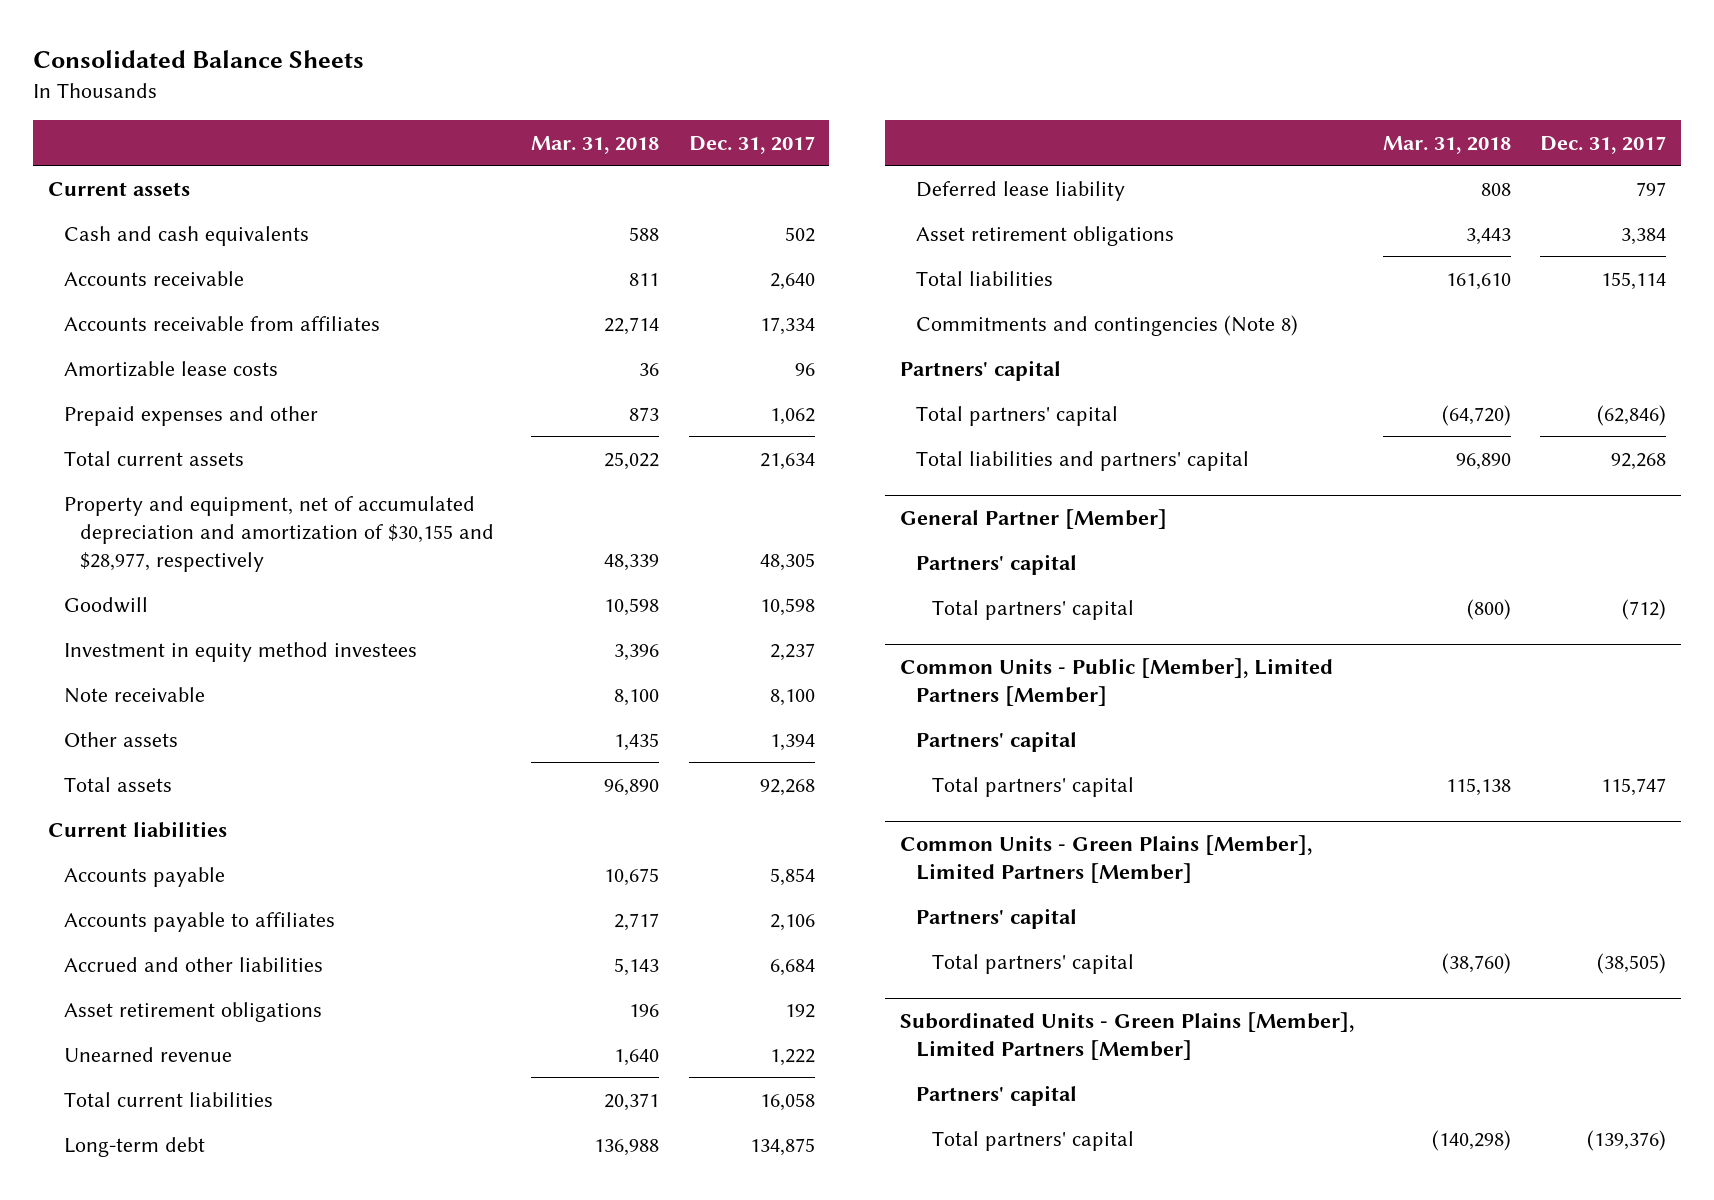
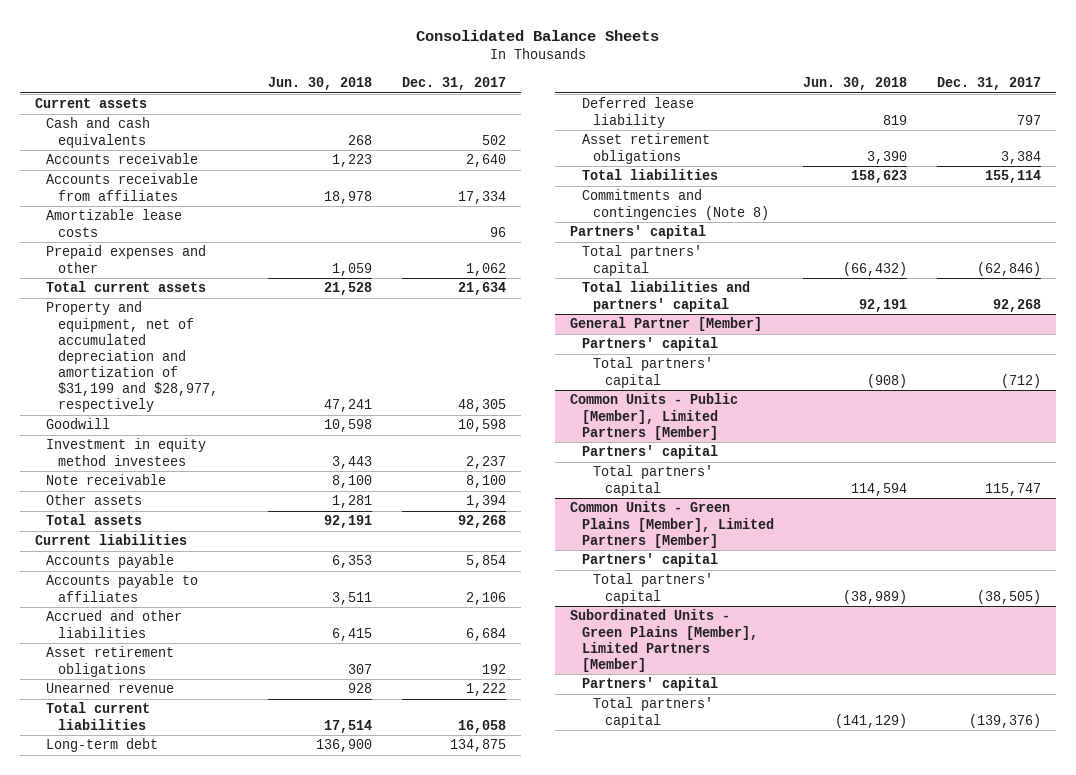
- | Mar. 31, 2018 | Dec. 31, 2017
+ | Jun. 30, 2018 | Dec. 31, 2017
- Property and equipment, net of accumulated depreciation and amortization of $30,155 and $28,977, respectively | 48,339 | 48,305
+ Property and equipment, net of accumulated depreciation and amortization of $31,199 and $28,977, respectively | 47,241 | 48,305

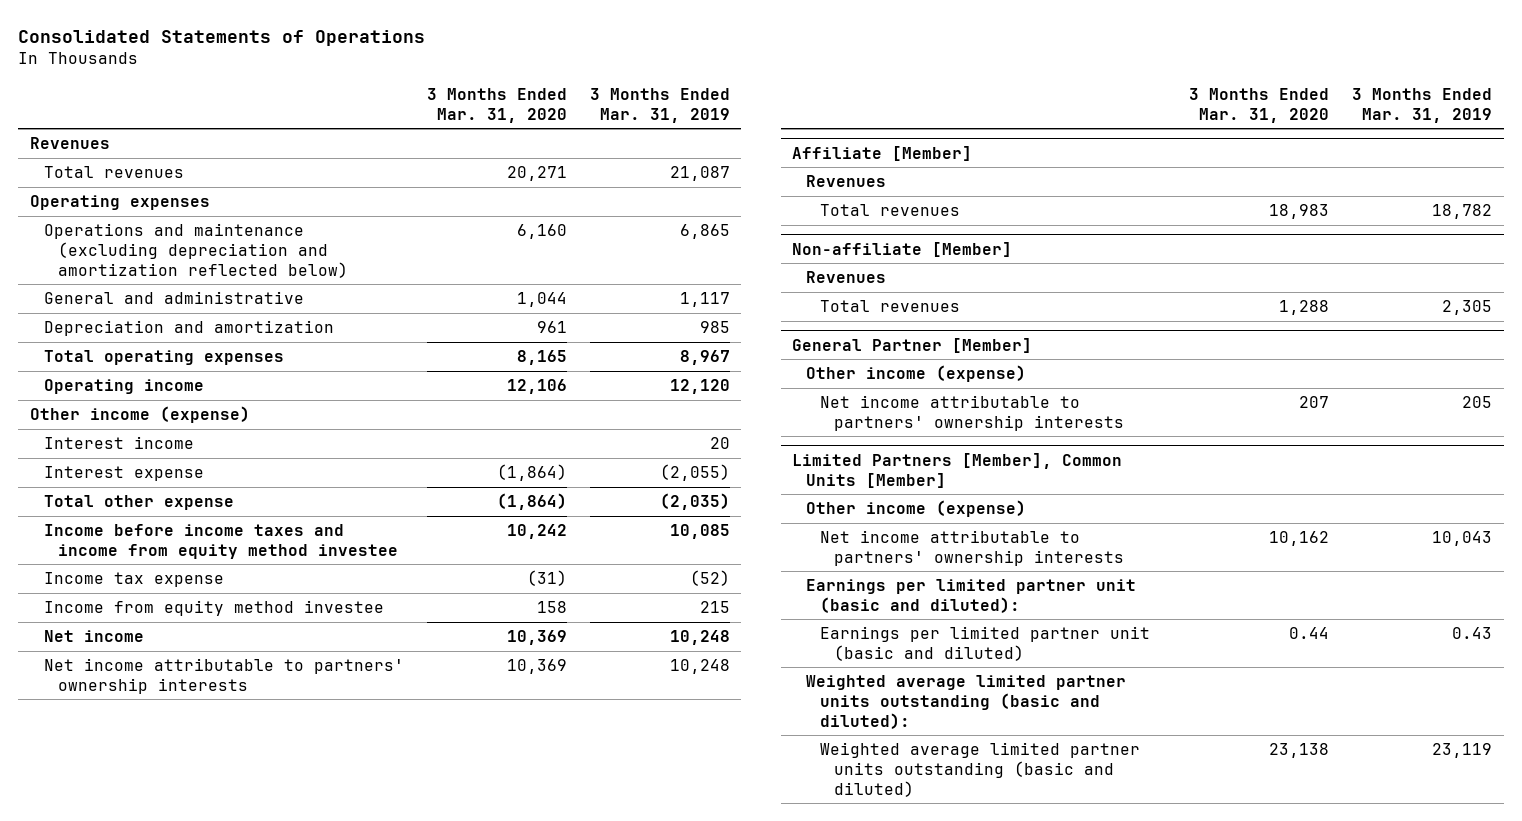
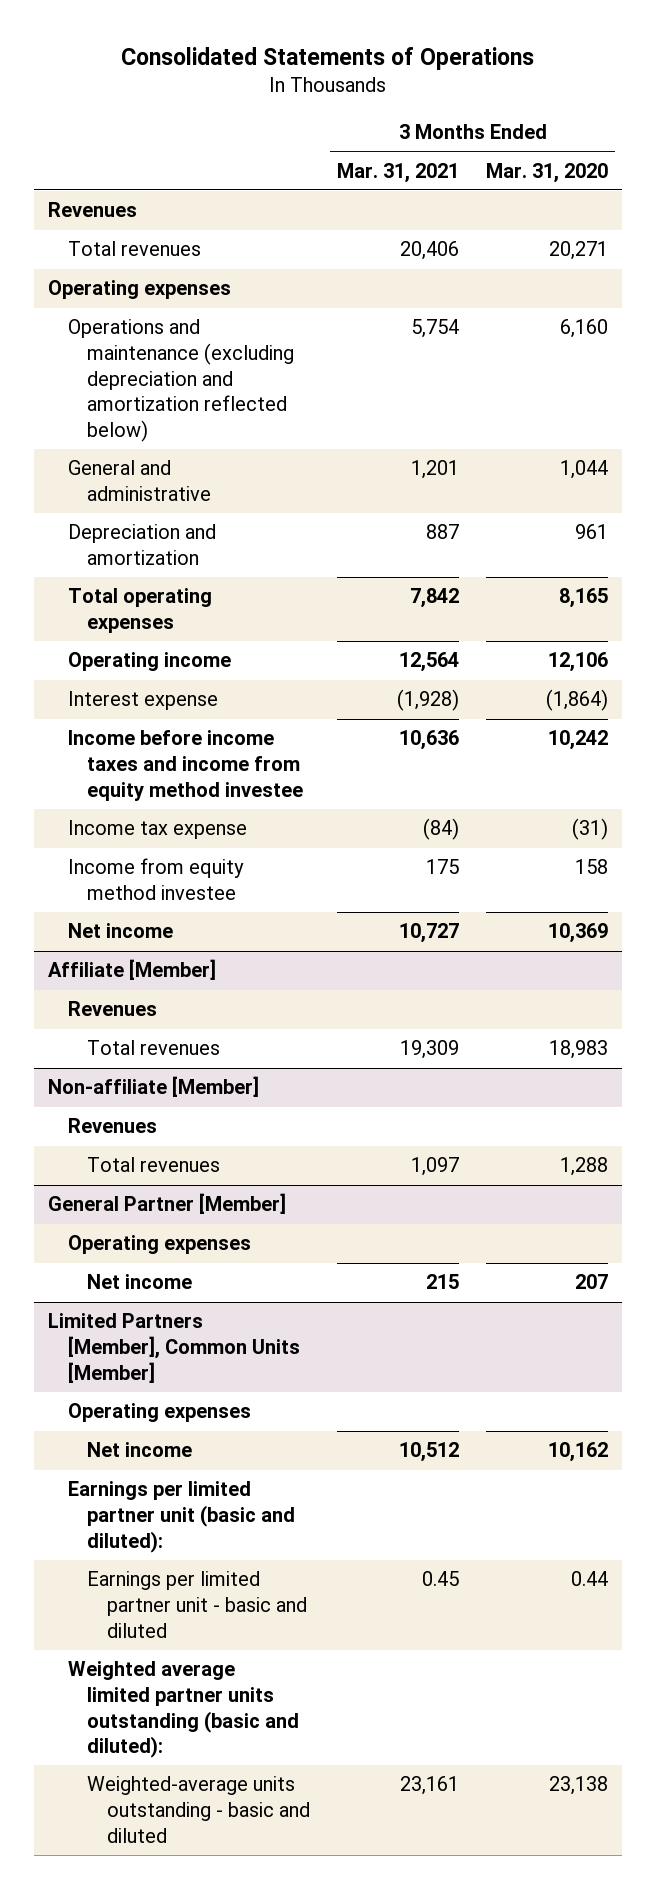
- | 3 Months Ended Mar. 31, 2020 | 3 Months Ended Mar. 31, 2019
+ | 3 Months Ended Mar. 31, 2021 | 3 Months Ended Mar. 31, 2020
- Other income (expense)
- Interest income | | 20
- Total other expense | (1,864) | (2,035)
- Net income attributable to partners' ownership interests | 10,369 | 10,248
@ General Partner [Member]
- Other income (expense)
- Net income attributable to partners' ownership interests | 207 | 205
+ Operating expenses
+ Net income | 215 | 207
@ Limited Partners [Member], Common Units [Member]
- Other income (expense)
- Net income attributable to partners' ownership interests | 10,162 | 10,043
+ Operating expenses
+ Net income | 10,512 | 10,162
- Earnings per limited partner unit (basic and diluted) | 0.44 | 0.43
+ Earnings per limited partner unit - basic and diluted | 0.45 | 0.44
- Weighted average limited partner units outstanding (basic and diluted) | 23,138 | 23,119
+ Weighted-average units outstanding - basic and diluted | 23,161 | 23,138

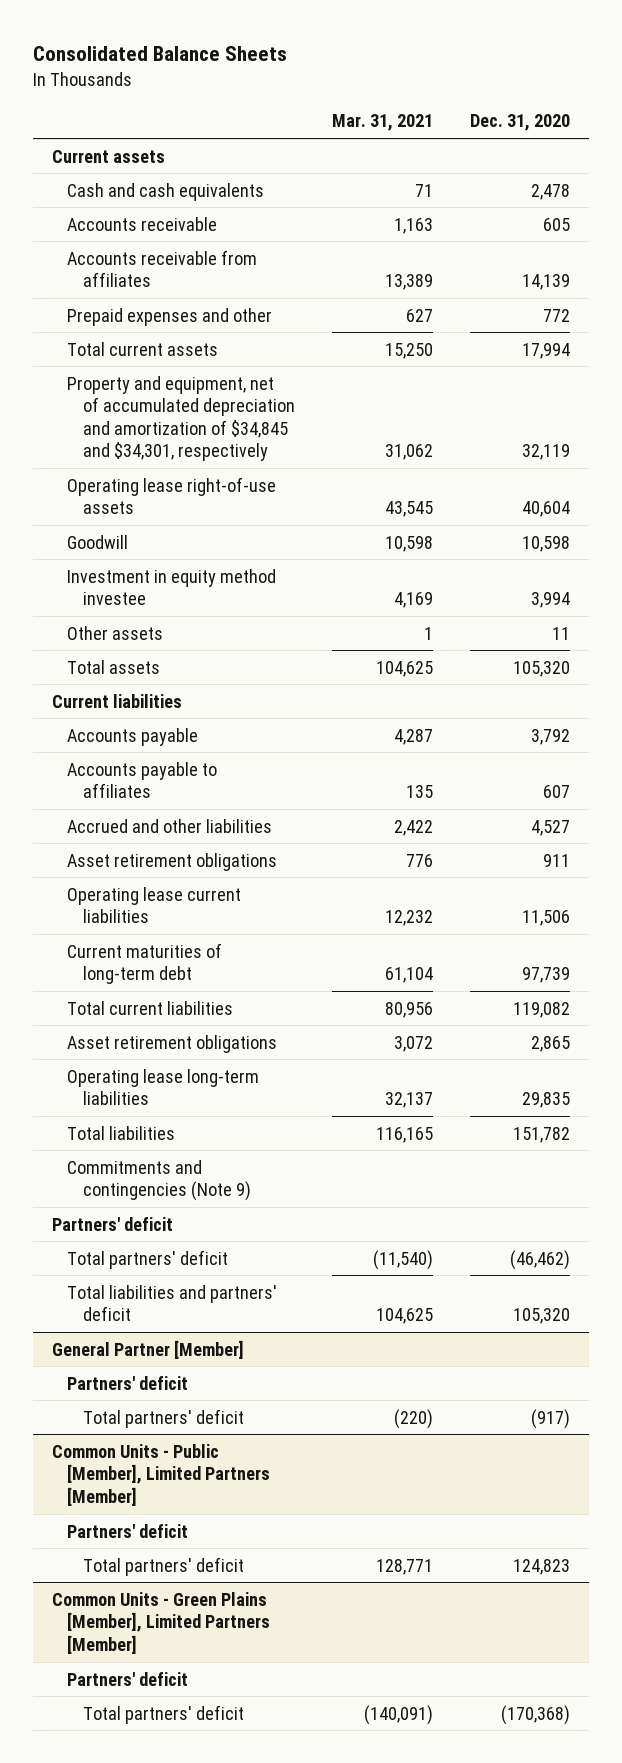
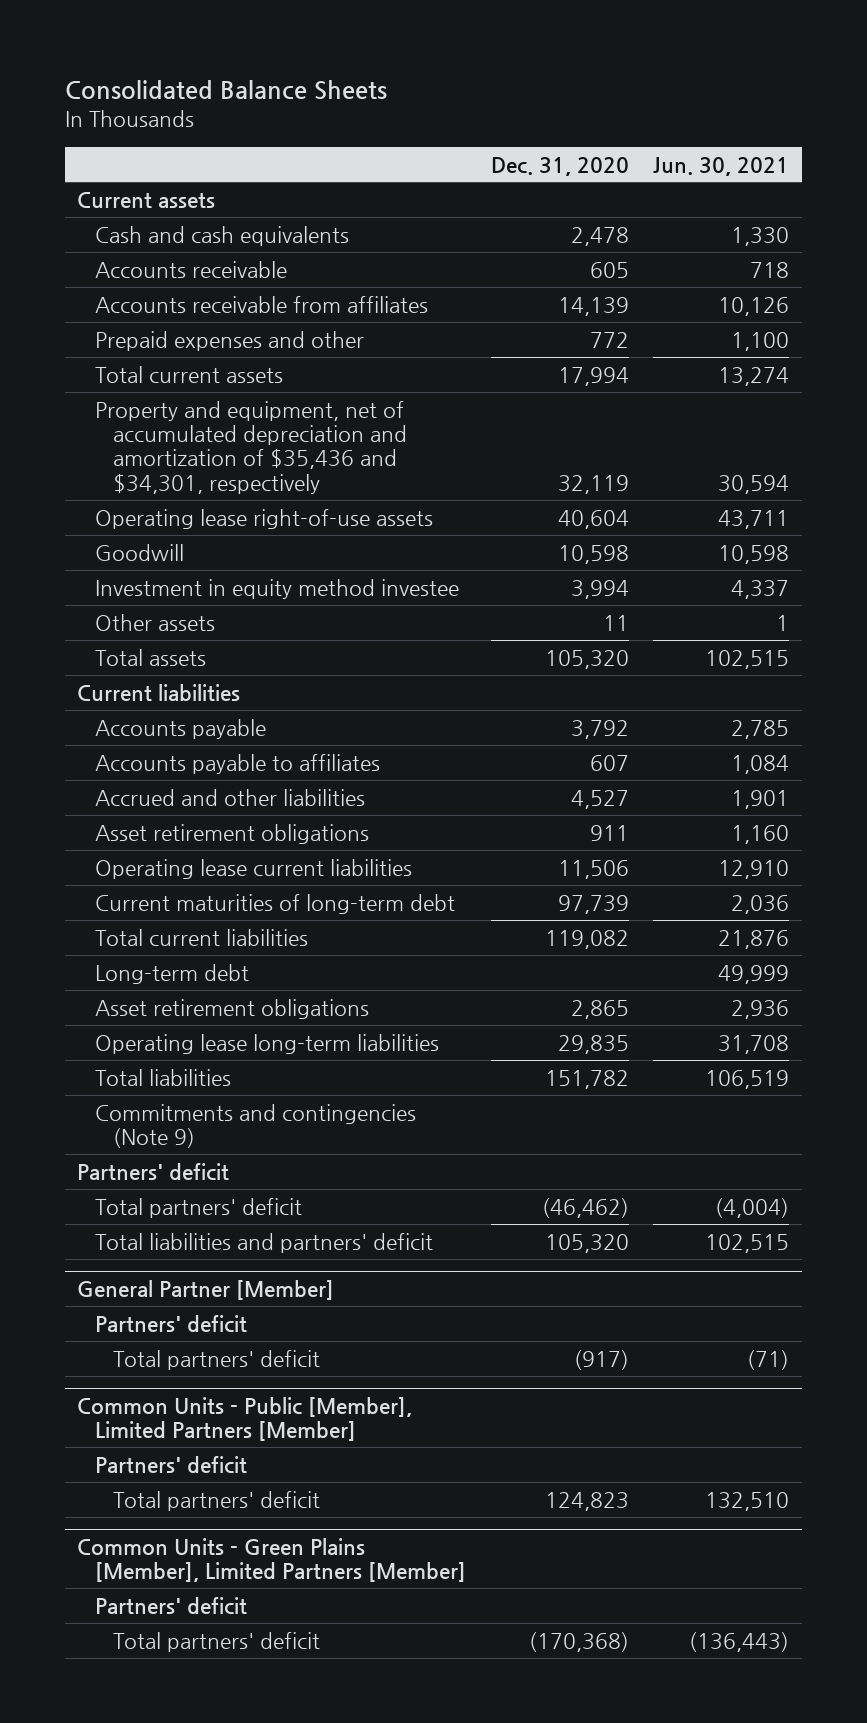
- | Mar. 31, 2021 | Dec. 31, 2020
+ | Dec. 31, 2020 | Jun. 30, 2021
- Property and equipment, net of accumulated depreciation and amortization of $34,845 and $34,301, respectively | 31,062 | 32,119
+ Property and equipment, net of accumulated depreciation and amortization of $35,436 and $34,301, respectively | 32,119 | 30,594
+ Long-term debt | | 49,999

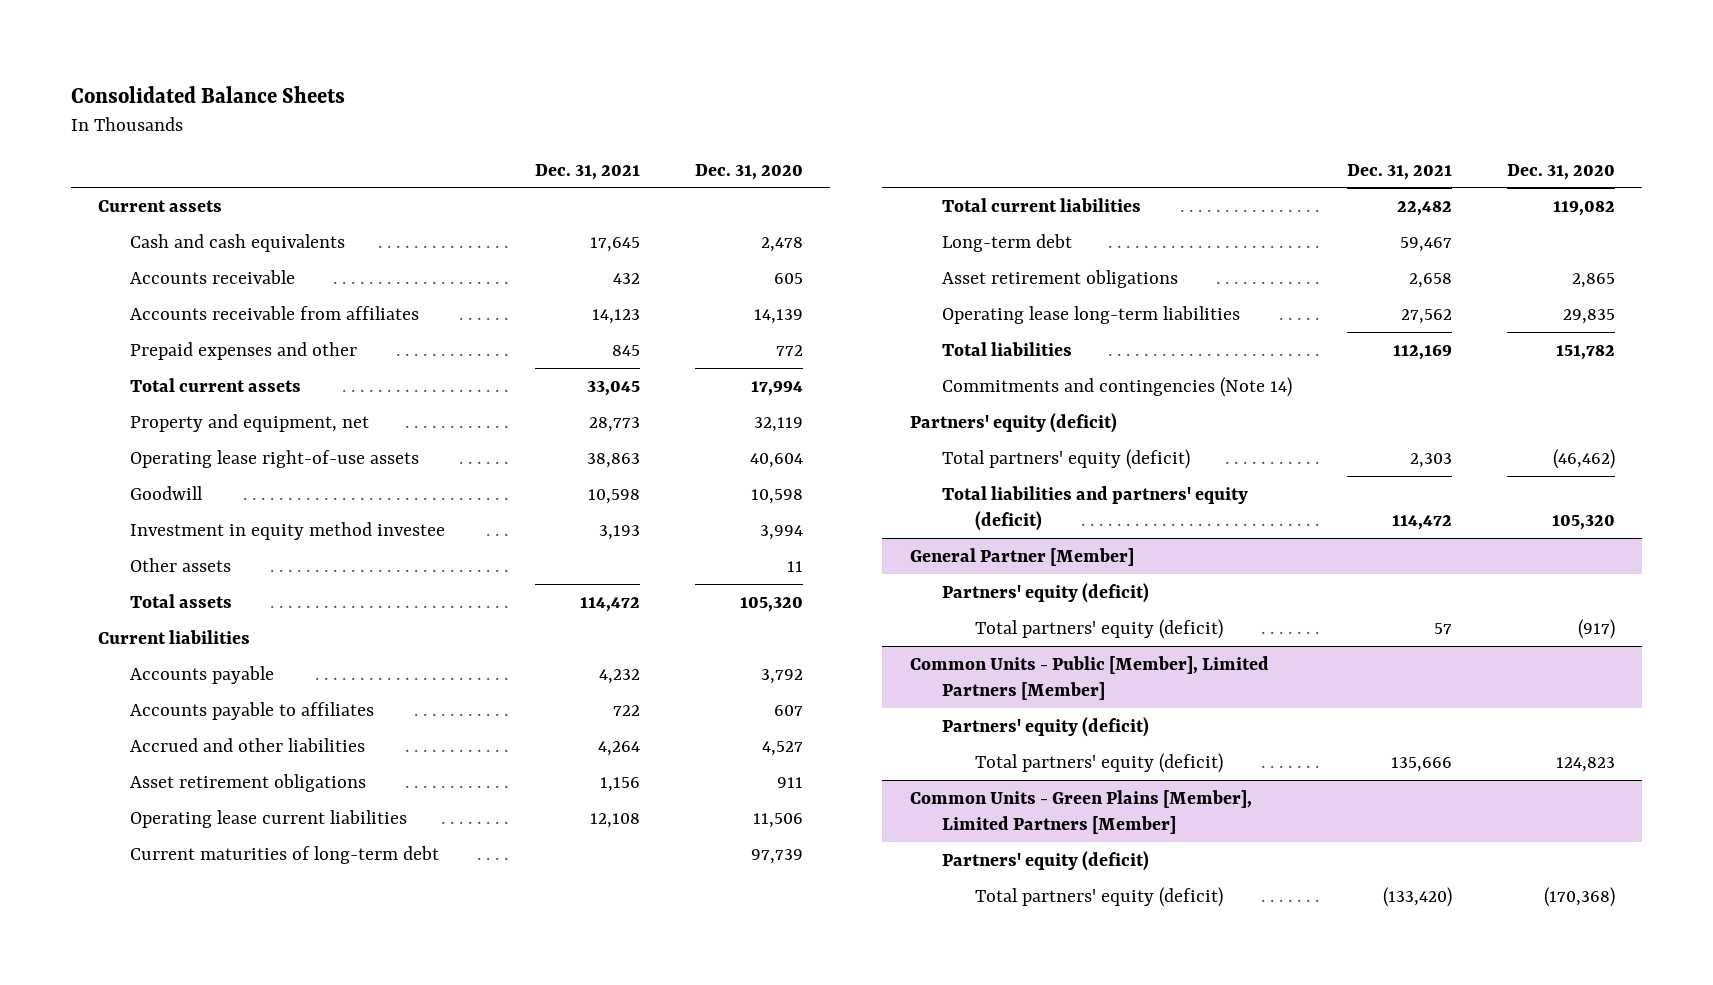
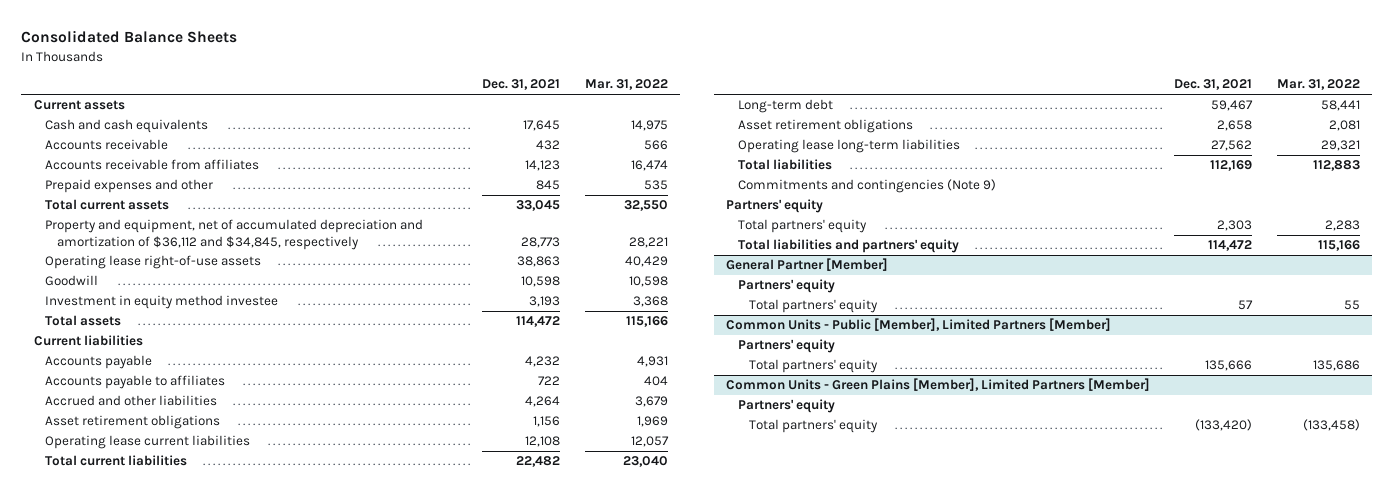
- | Dec. 31, 2021 | Dec. 31, 2020
+ | Dec. 31, 2021 | Mar. 31, 2022
- Property and equipment, net | 28,773 | 32,119
+ Property and equipment, net of accumulated depreciation and amortization of $36,112 and $34,845, respectively | 28,773 | 28,221
- Other assets | | 11
- Current maturities of long-term debt | | 97,739
- Commitments and contingencies (Note 14)
- Partners' equity (deficit)
- Total partners' equity (deficit) | 2,303 | (46,462)
- Total liabilities and partners' equity (deficit) | 114,472 | 105,320
+ Commitments and contingencies (Note 9)
+ Partners' equity
+ Total partners' equity | 2,303 | 2,283
+ Total liabilities and partners' equity | 114,472 | 115,166
@ General Partner [Member]
- Partners' equity (deficit)
- Total partners' equity (deficit) | 57 | (917)
+ Partners' equity
+ Total partners' equity | 57 | 55
@ Common Units - Public [Member], Limited Partners [Member]
- Partners' equity (deficit)
- Total partners' equity (deficit) | 135,666 | 124,823
+ Partners' equity
+ Total partners' equity | 135,666 | 135,686
@ Common Units - Green Plains [Member], Limited Partners [Member]
- Partners' equity (deficit)
- Total partners' equity (deficit) | (133,420) | (170,368)
+ Partners' equity
+ Total partners' equity | (133,420) | (133,458)

